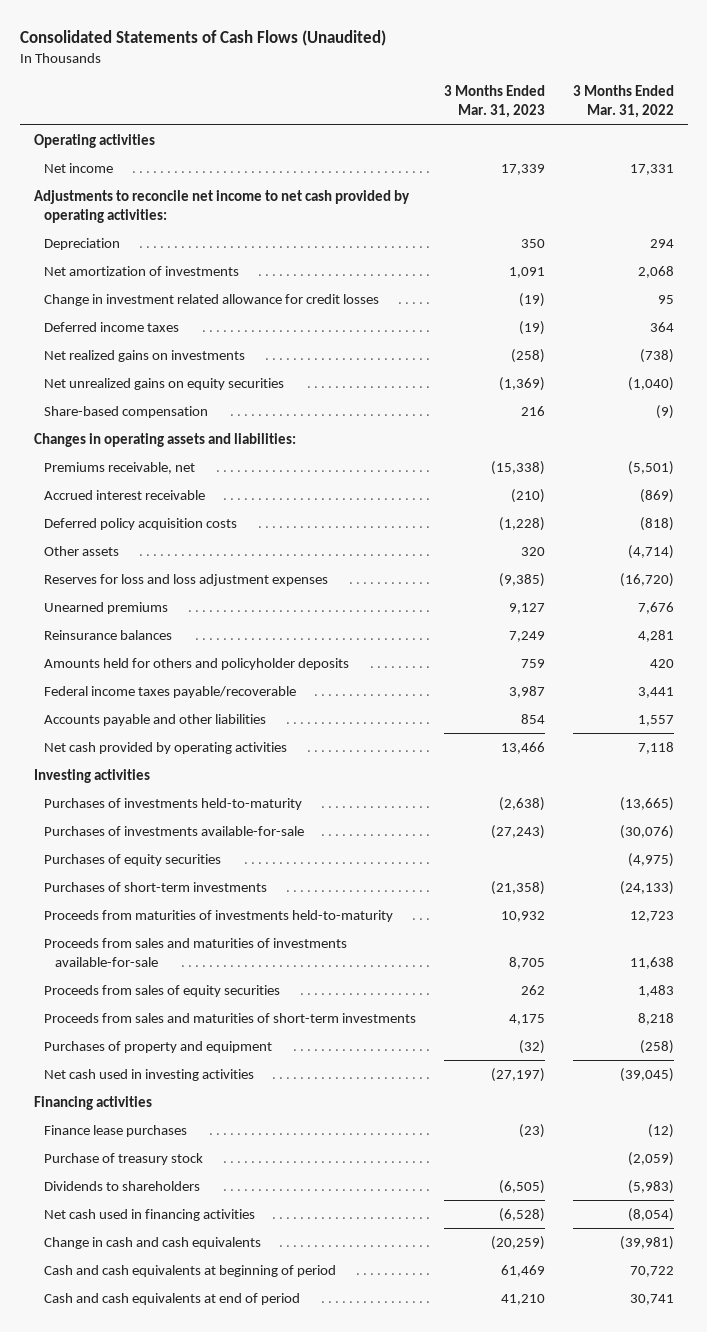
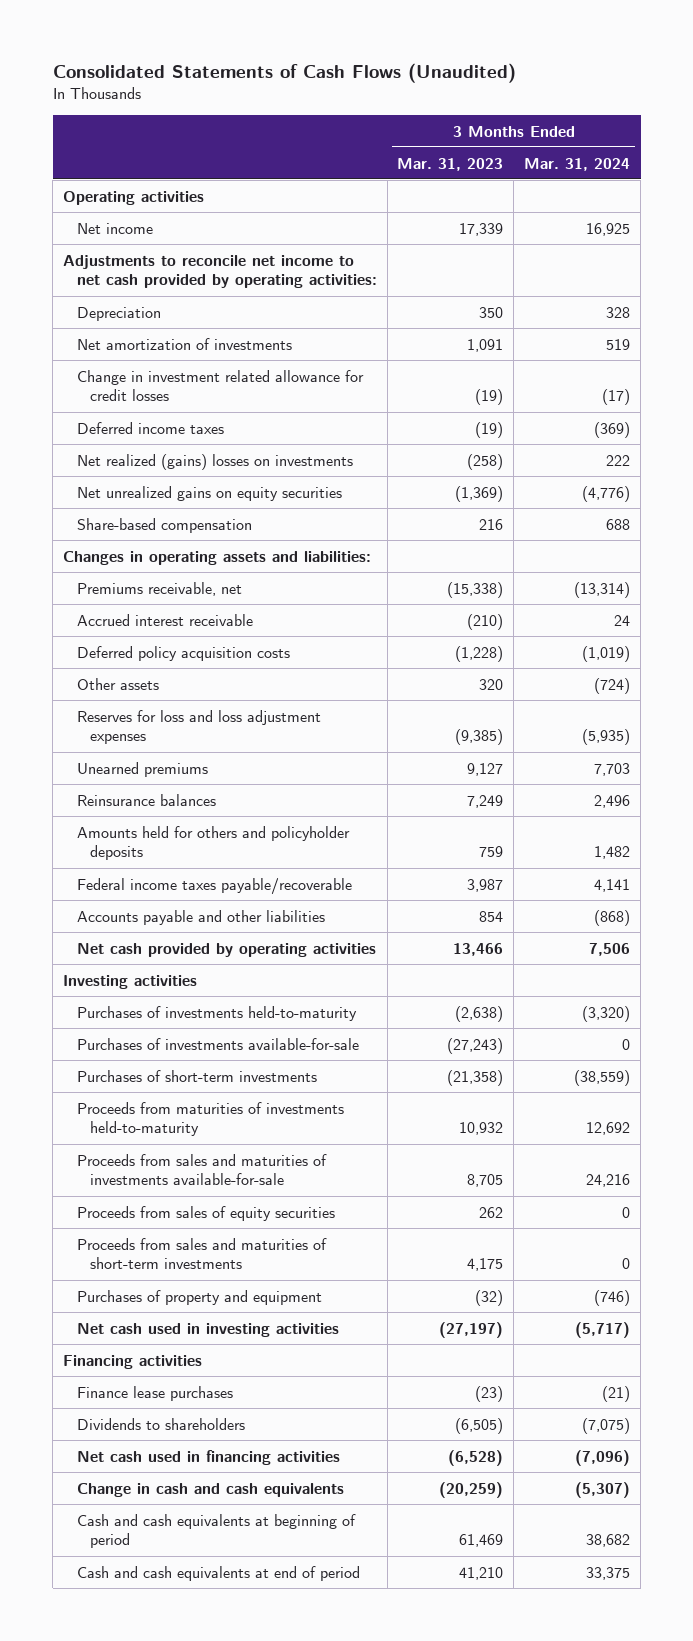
- | 3 Months Ended Mar. 31, 2023 | 3 Months Ended Mar. 31, 2022
+ | 3 Months Ended Mar. 31, 2023 | 3 Months Ended Mar. 31, 2024
- Net realized gains on investments | (258) | (738)
+ Net realized (gains) losses on investments | (258) | 222
- Purchases of equity securities | | (4,975)
- Purchase of treasury stock | | (2,059)

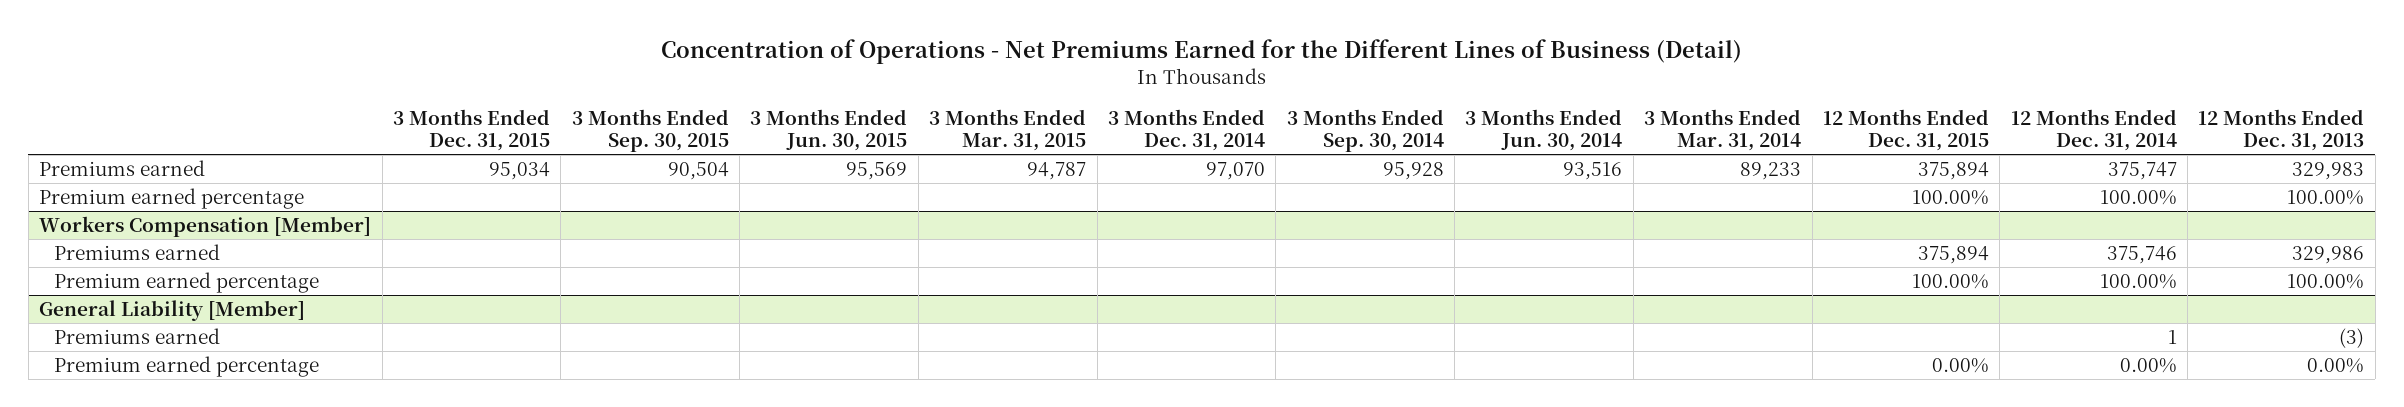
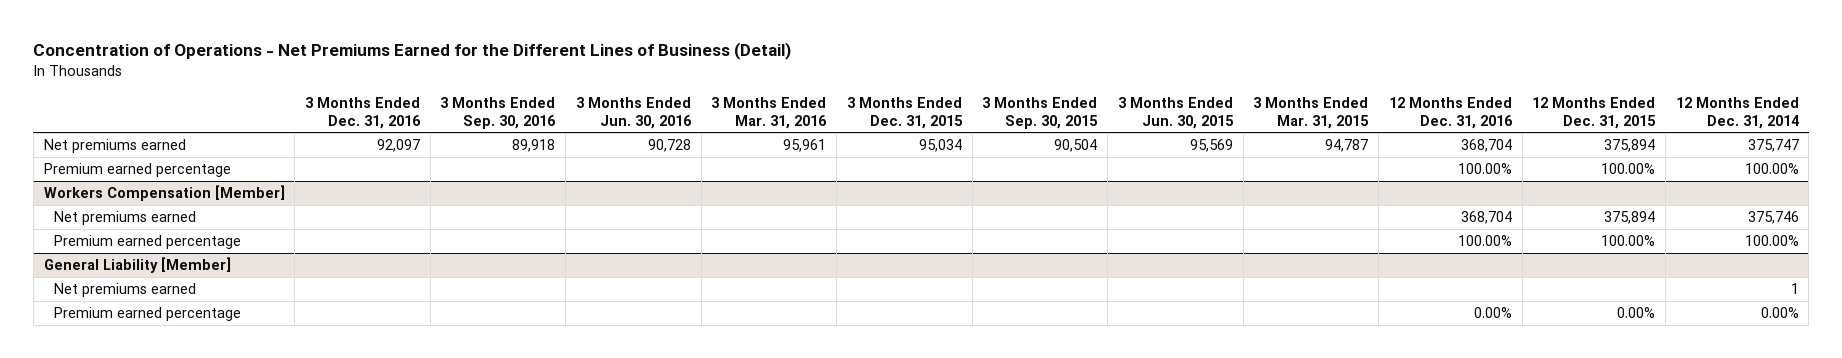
- | 3 Months Ended Dec. 31, 2015 | 3 Months Ended Sep. 30, 2015 | 3 Months Ended Jun. 30, 2015 | 3 Months Ended Mar. 31, 2015 | 3 Months Ended Dec. 31, 2014 | 3 Months Ended Sep. 30, 2014 | 3 Months Ended Jun. 30, 2014 | 3 Months Ended Mar. 31, 2014 | 12 Months Ended Dec. 31, 2015 | 12 Months Ended Dec. 31, 2014 | 12 Months Ended Dec. 31, 2013
+ | 3 Months Ended Dec. 31, 2016 | 3 Months Ended Sep. 30, 2016 | 3 Months Ended Jun. 30, 2016 | 3 Months Ended Mar. 31, 2016 | 3 Months Ended Dec. 31, 2015 | 3 Months Ended Sep. 30, 2015 | 3 Months Ended Jun. 30, 2015 | 3 Months Ended Mar. 31, 2015 | 12 Months Ended Dec. 31, 2016 | 12 Months Ended Dec. 31, 2015 | 12 Months Ended Dec. 31, 2014
- Premiums earned | 95,034 | 90,504 | 95,569 | 94,787 | 97,070 | 95,928 | 93,516 | 89,233 | 375,894 | 375,747 | 329,983
+ Net premiums earned | 92,097 | 89,918 | 90,728 | 95,961 | 95,034 | 90,504 | 95,569 | 94,787 | 368,704 | 375,894 | 375,747
@ Workers Compensation [Member]
- Premiums earned | | | | | | | | | 375,894 | 375,746 | 329,986
+ Net premiums earned | | | | | | | | | 368,704 | 375,894 | 375,746
@ General Liability [Member]
- Premiums earned | | | | | | | | | | 1 | (3)
+ Net premiums earned | | | | | | | | | | | 1

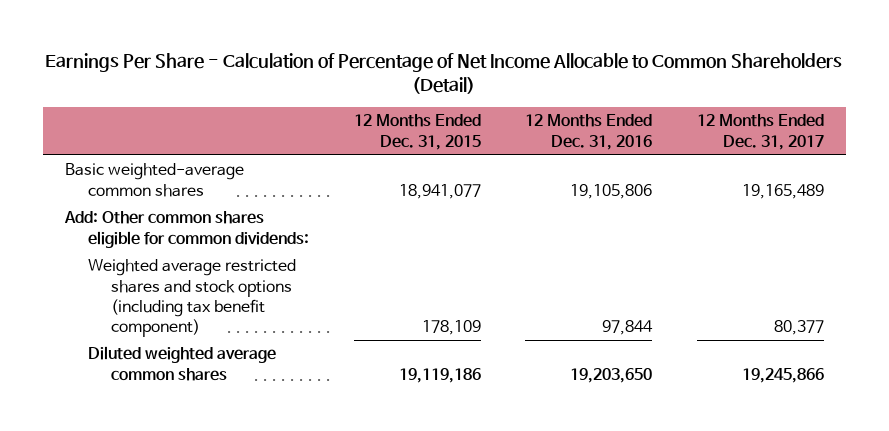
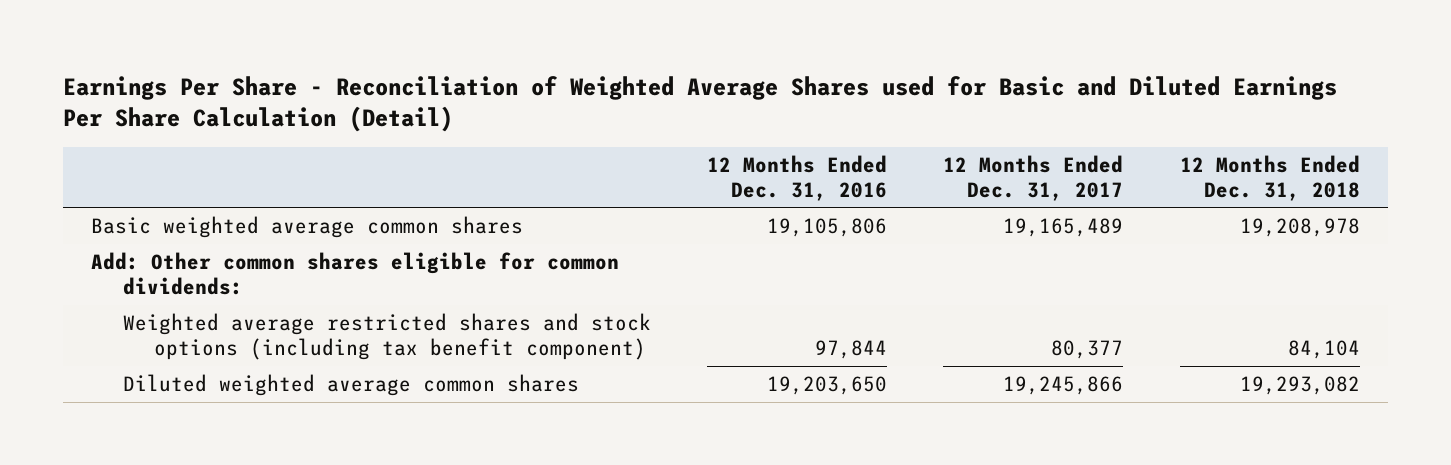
- Earnings Per Share - Calculation of Percentage of Net Income Allocable to Common Shareholders (Detail)
+ Earnings Per Share - Reconciliation of Weighted Average Shares used for Basic and Diluted Earnings Per Share Calculation (Detail)
- | 12 Months Ended Dec. 31, 2015 | 12 Months Ended Dec. 31, 2016 | 12 Months Ended Dec. 31, 2017
+ | 12 Months Ended Dec. 31, 2016 | 12 Months Ended Dec. 31, 2017 | 12 Months Ended Dec. 31, 2018
- Basic weighted-average common shares | 18,941,077 | 19,105,806 | 19,165,489
+ Basic weighted average common shares | 19,105,806 | 19,165,489 | 19,208,978

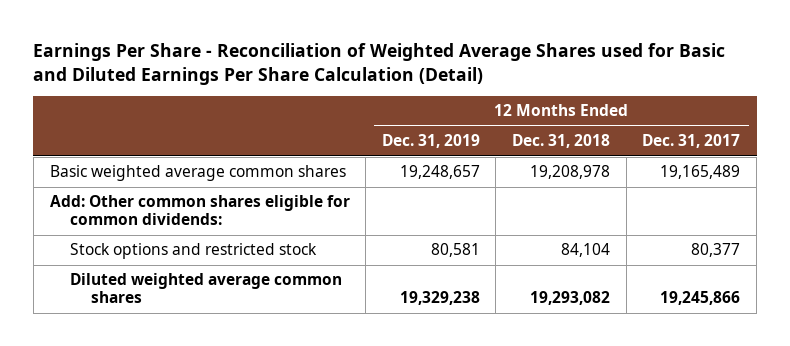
- | 12 Months Ended Dec. 31, 2016 | 12 Months Ended Dec. 31, 2017 | 12 Months Ended Dec. 31, 2018
+ | 12 Months Ended Dec. 31, 2019 | 12 Months Ended Dec. 31, 2018 | 12 Months Ended Dec. 31, 2017
- Weighted average restricted shares and stock options (including tax benefit component) | 97,844 | 80,377 | 84,104
+ Stock options and restricted stock | 80,581 | 84,104 | 80,377

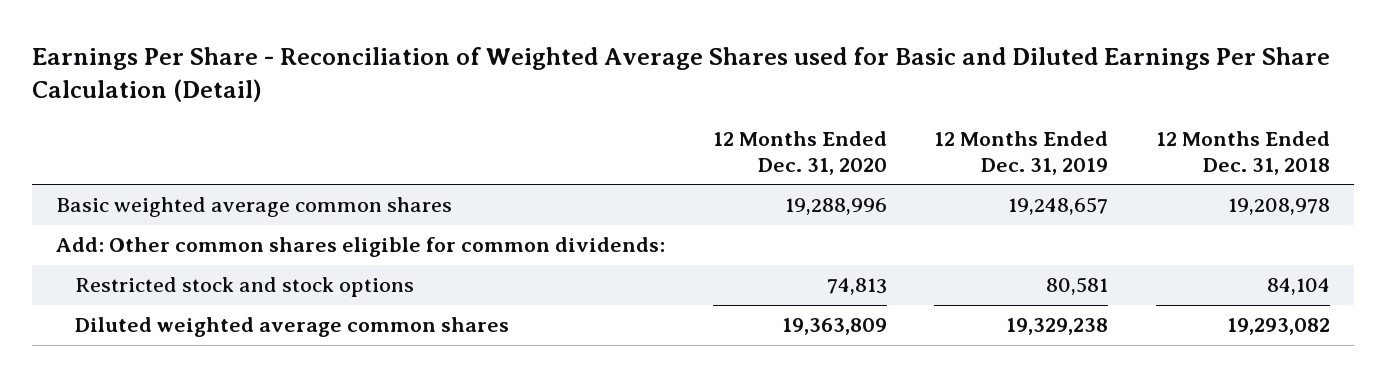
- | 12 Months Ended Dec. 31, 2019 | 12 Months Ended Dec. 31, 2018 | 12 Months Ended Dec. 31, 2017
+ | 12 Months Ended Dec. 31, 2020 | 12 Months Ended Dec. 31, 2019 | 12 Months Ended Dec. 31, 2018
- Stock options and restricted stock | 80,581 | 84,104 | 80,377
+ Restricted stock and stock options | 74,813 | 80,581 | 84,104

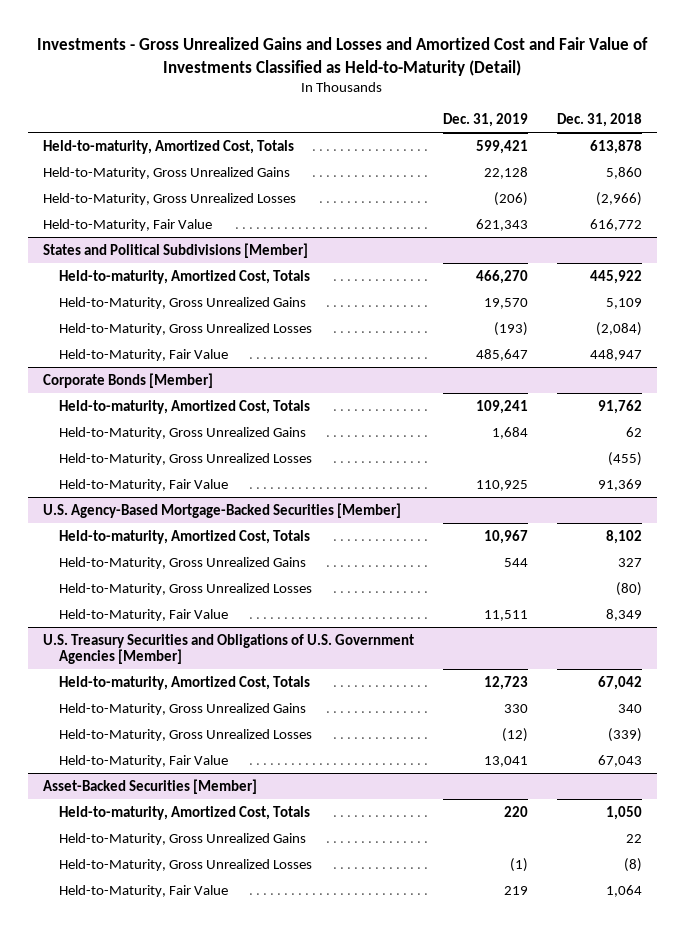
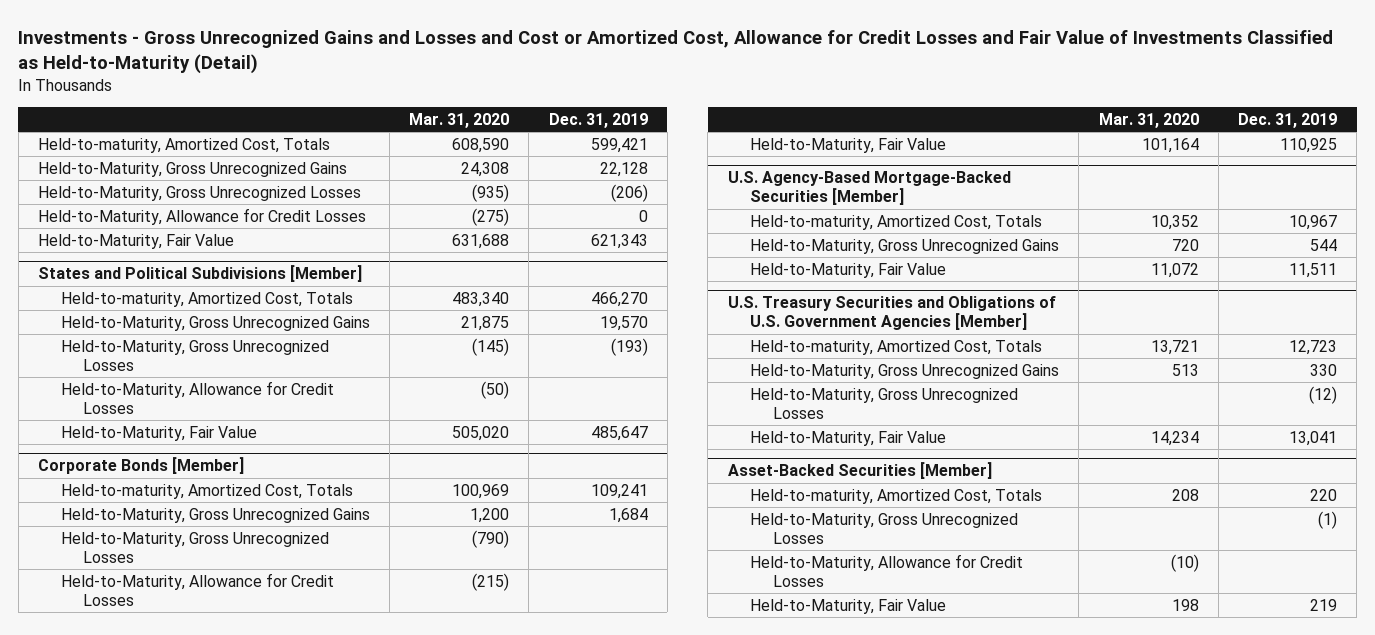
- Investments - Gross Unrealized Gains and Losses and Amortized Cost and Fair Value of Investments Classified as Held-to-Maturity (Detail)
+ Investments - Gross Unrecognized Gains and Losses and Cost or Amortized Cost, Allowance for Credit Losses and Fair Value of Investments Classified as Held-to-Maturity (Detail)
- | Dec. 31, 2019 | Dec. 31, 2018
+ | Mar. 31, 2020 | Dec. 31, 2019
- Held-to-Maturity, Gross Unrealized Gains | 22,128 | 5,860
- Held-to-Maturity, Gross Unrealized Losses | (206) | (2,966)
+ Held-to-Maturity, Gross Unrecognized Gains | 24,308 | 22,128
+ Held-to-Maturity, Gross Unrecognized Losses | (935) | (206)
+ Held-to-Maturity, Allowance for Credit Losses | (275) | 0
@ States and Political Subdivisions [Member]
- Held-to-Maturity, Gross Unrealized Gains | 19,570 | 5,109
- Held-to-Maturity, Gross Unrealized Losses | (193) | (2,084)
+ Held-to-Maturity, Gross Unrecognized Gains | 21,875 | 19,570
+ Held-to-Maturity, Gross Unrecognized Losses | (145) | (193)
+ Held-to-Maturity, Allowance for Credit Losses | (50) |
@ Corporate Bonds [Member]
- Held-to-Maturity, Gross Unrealized Gains | 1,684 | 62
- Held-to-Maturity, Gross Unrealized Losses | | (455)
+ Held-to-Maturity, Gross Unrecognized Gains | 1,200 | 1,684
+ Held-to-Maturity, Gross Unrecognized Losses | (790) |
+ Held-to-Maturity, Allowance for Credit Losses | (215) |
@ U.S. Agency-Based Mortgage-Backed Securities [Member]
- Held-to-Maturity, Gross Unrealized Gains | 544 | 327
- Held-to-Maturity, Gross Unrealized Losses | | (80)
+ Held-to-Maturity, Gross Unrecognized Gains | 720 | 544
@ U.S. Treasury Securities and Obligations of U.S. Government Agencies [Member]
- Held-to-Maturity, Gross Unrealized Gains | 330 | 340
- Held-to-Maturity, Gross Unrealized Losses | (12) | (339)
+ Held-to-Maturity, Gross Unrecognized Gains | 513 | 330
+ Held-to-Maturity, Gross Unrecognized Losses | | (12)
@ Asset-Backed Securities [Member]
- Held-to-Maturity, Gross Unrealized Gains | | 22
- Held-to-Maturity, Gross Unrealized Losses | (1) | (8)
+ Held-to-Maturity, Gross Unrecognized Losses | | (1)
+ Held-to-Maturity, Allowance for Credit Losses | (10) |

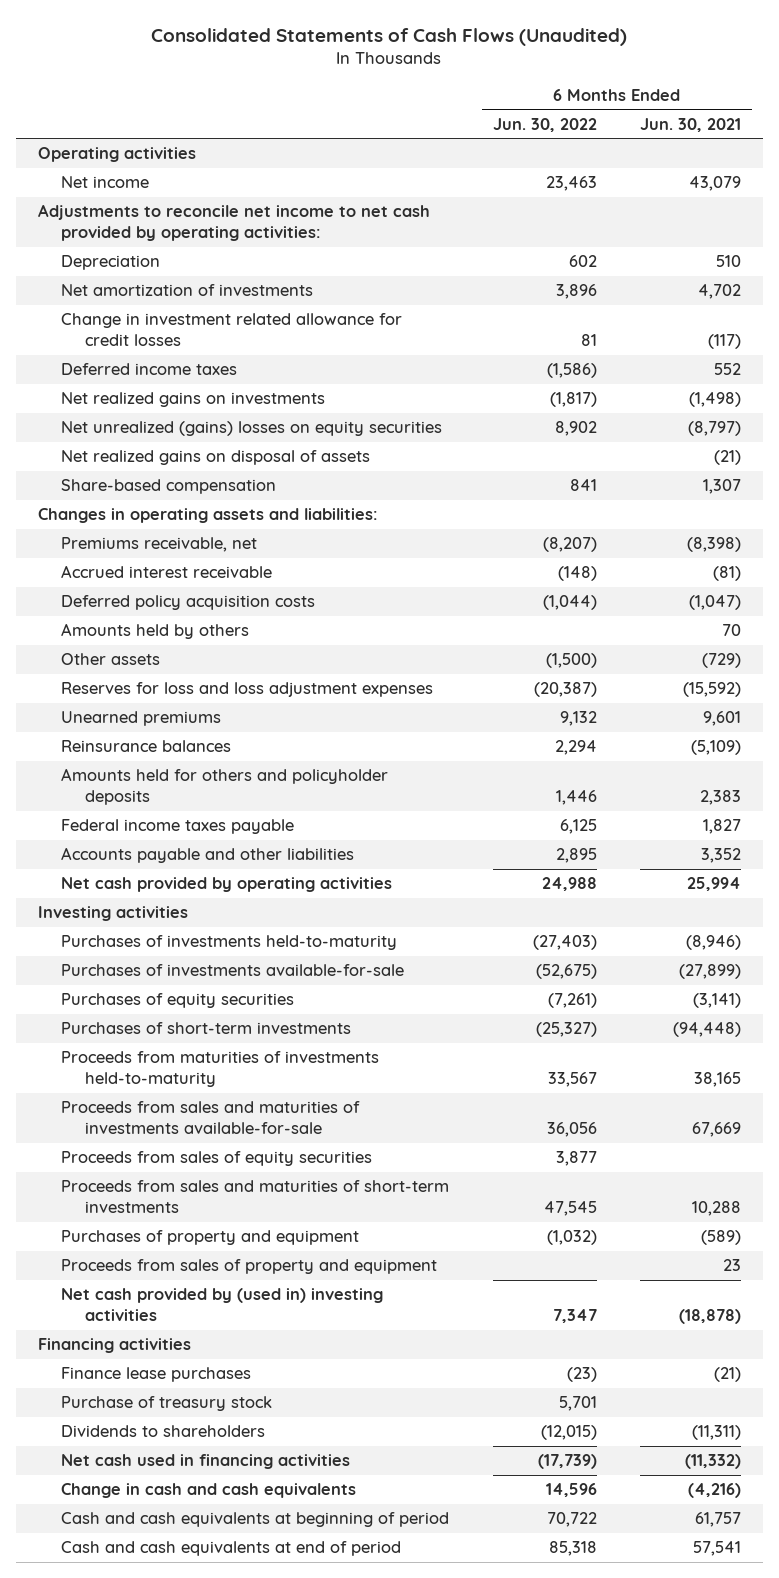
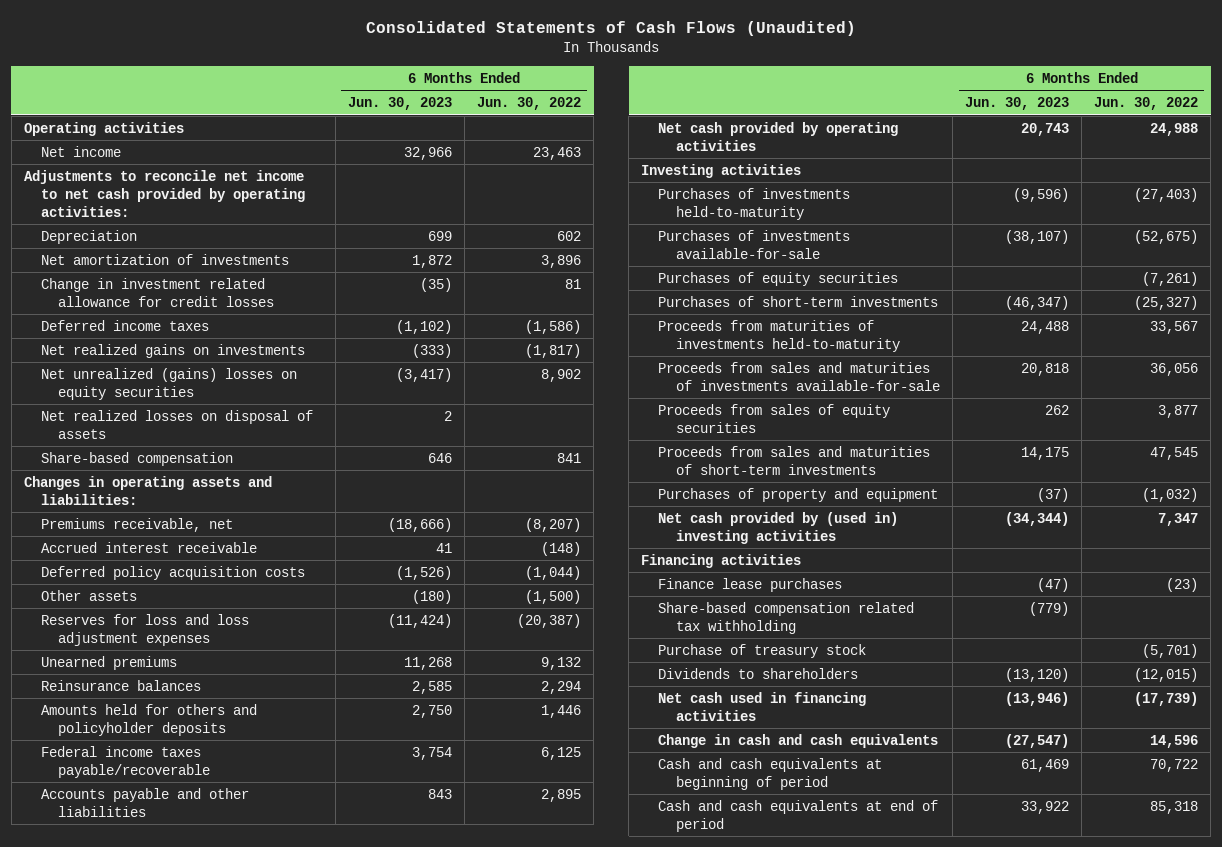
- | 6 Months Ended Jun. 30, 2022 | 6 Months Ended Jun. 30, 2021
+ | 6 Months Ended Jun. 30, 2023 | 6 Months Ended Jun. 30, 2022
- Net realized gains on disposal of assets | | (21)
+ Net realized losses on disposal of assets | 2 |
- Amounts held by others | | 70
- Federal income taxes payable | 6,125 | 1,827
+ Federal income taxes payable/recoverable | 3,754 | 6,125
- Proceeds from sales of property and equipment | | 23
- Purchase of treasury stock | 5,701 |
+ Share-based compensation related tax withholding | (779) |
+ Purchase of treasury stock | | (5,701)

